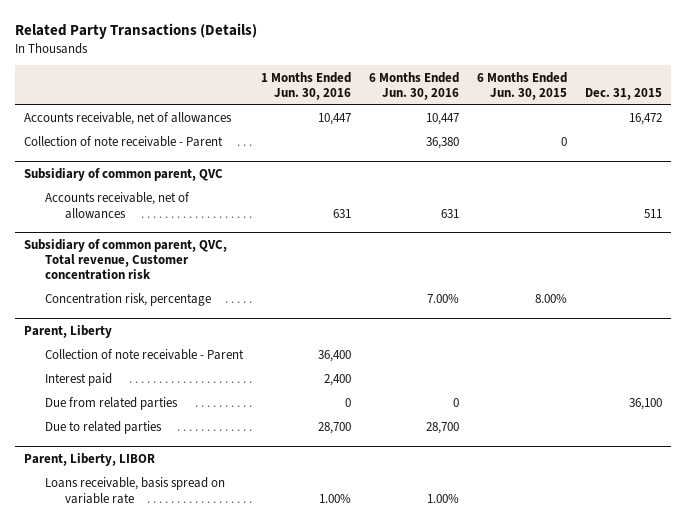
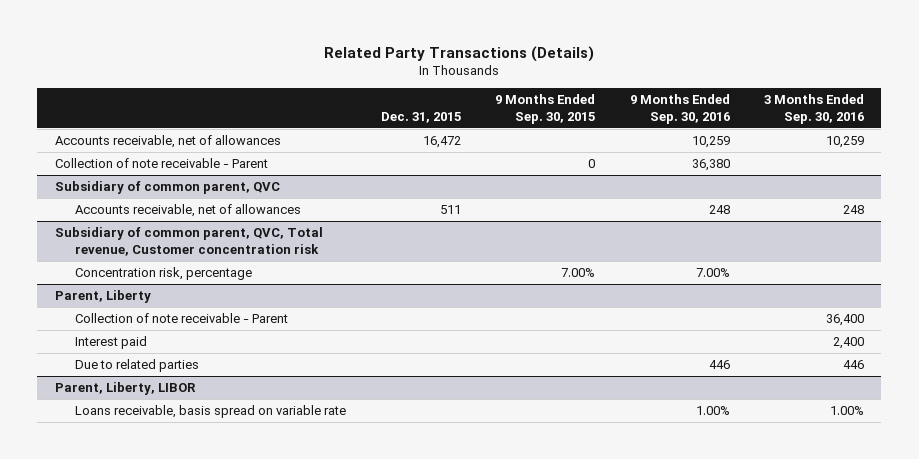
- | 1 Months Ended Jun. 30, 2016 | 6 Months Ended Jun. 30, 2016 | 6 Months Ended Jun. 30, 2015 | Dec. 31, 2015
+ | Dec. 31, 2015 | 9 Months Ended Sep. 30, 2015 | 9 Months Ended Sep. 30, 2016 | 3 Months Ended Sep. 30, 2016
@ Parent, Liberty
- Due from related parties | 0 | 0 | | 36,100

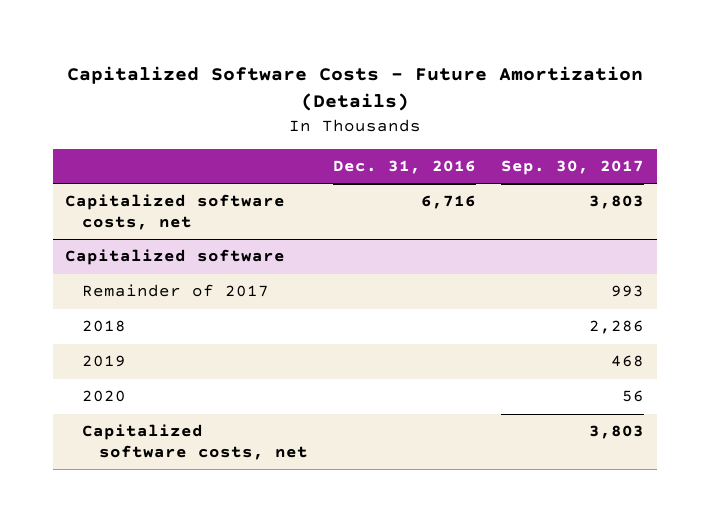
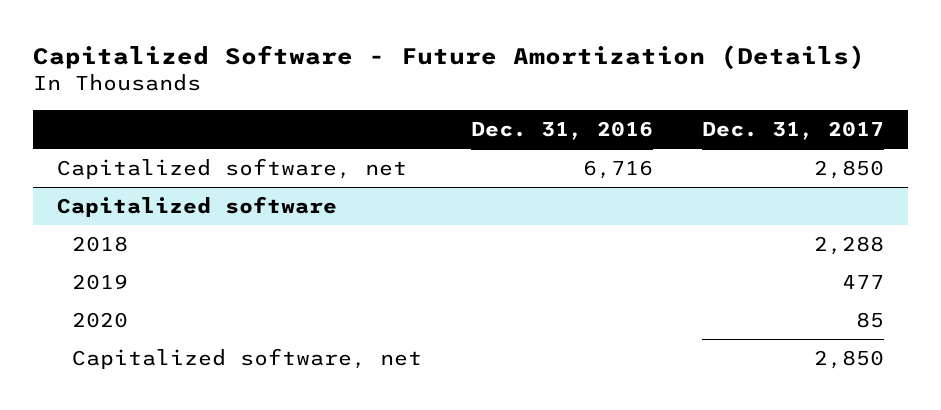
- Capitalized Software Costs - Future Amortization (Details)
+ Capitalized Software - Future Amortization (Details)
- | Dec. 31, 2016 | Sep. 30, 2017
+ | Dec. 31, 2016 | Dec. 31, 2017
- Capitalized software costs, net | 6,716 | 3,803
+ Capitalized software, net | 6,716 | 2,850
@ Capitalized software
- Remainder of 2017 | | 993
- Capitalized software costs, net | | 3,803
+ Capitalized software, net | | 2,850

